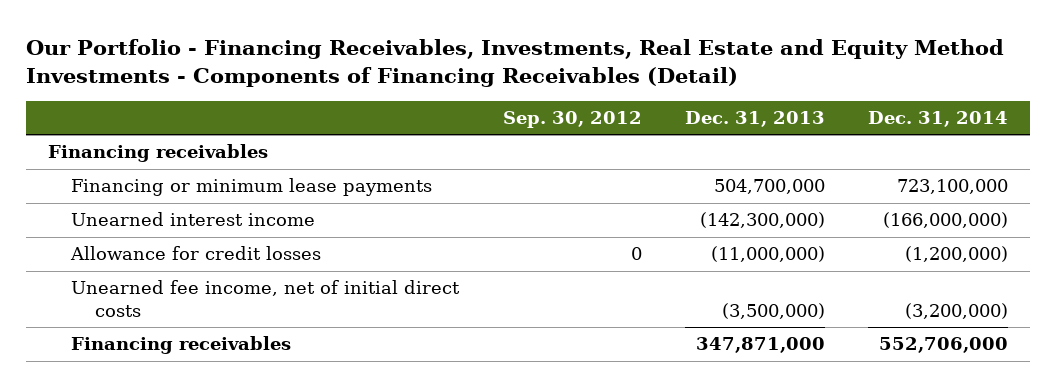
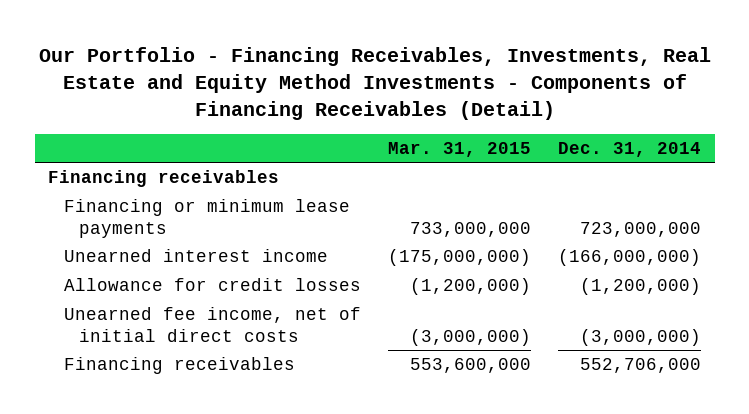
- | Sep. 30, 2012 | Dec. 31, 2013 | Dec. 31, 2014
+ | Mar. 31, 2015 | Dec. 31, 2014
- Financing or minimum lease payments | | 504,700,000 | 723,100,000
+ Financing or minimum lease payments | 733,000,000 | 723,000,000
- Unearned fee income, net of initial direct costs | | (3,500,000) | (3,200,000)
+ Unearned fee income, net of initial direct costs | (3,000,000) | (3,000,000)

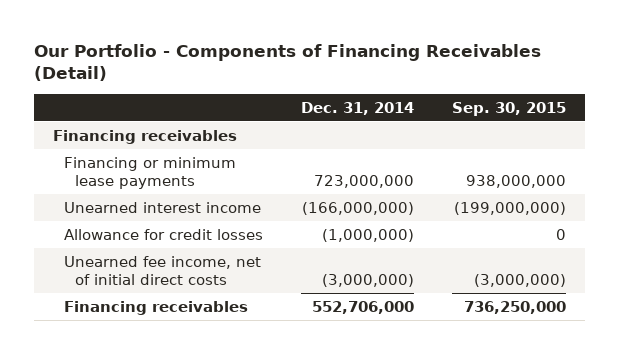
- Our Portfolio - Financing Receivables, Investments, Real Estate and Equity Method Investments - Components of Financing Receivables (Detail)
+ Our Portfolio - Components of Financing Receivables (Detail)
- | Mar. 31, 2015 | Dec. 31, 2014
+ | Dec. 31, 2014 | Sep. 30, 2015
- Allowance for credit losses | (1,200,000) | (1,200,000)
+ Allowance for credit losses | (1,000,000) | 0

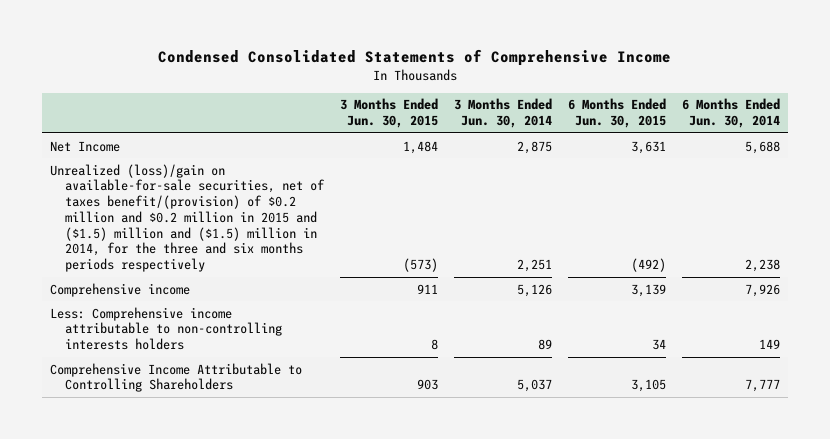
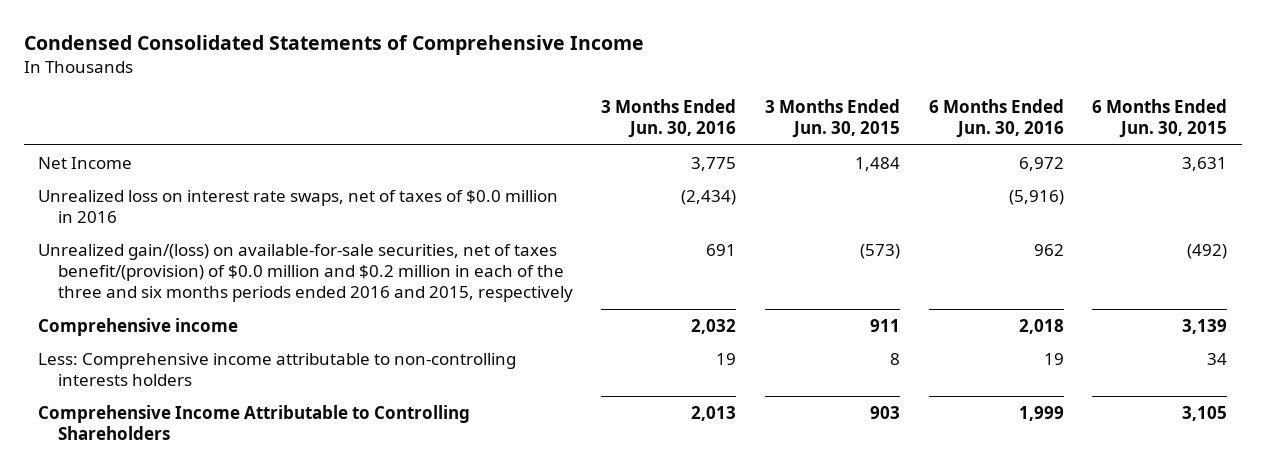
- | 3 Months Ended Jun. 30, 2015 | 3 Months Ended Jun. 30, 2014 | 6 Months Ended Jun. 30, 2015 | 6 Months Ended Jun. 30, 2014
+ | 3 Months Ended Jun. 30, 2016 | 3 Months Ended Jun. 30, 2015 | 6 Months Ended Jun. 30, 2016 | 6 Months Ended Jun. 30, 2015
- Unrealized (loss)/gain on available-for-sale securities, net of taxes benefit/(provision) of $0.2 million and $0.2 million in 2015 and ($1.5) million and ($1.5) million in 2014, for the three and six months periods respectively | (573) | 2,251 | (492) | 2,238
+ Unrealized loss on interest rate swaps, net of taxes of $0.0 million in 2016 | (2,434) | | (5,916) |
+ Unrealized gain/(loss) on available-for-sale securities, net of taxes benefit/(provision) of $0.0 million and $0.2 million in each of the three and six months periods ended 2016 and 2015, respectively | 691 | (573) | 962 | (492)

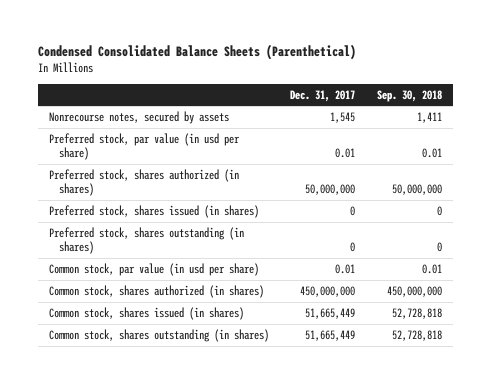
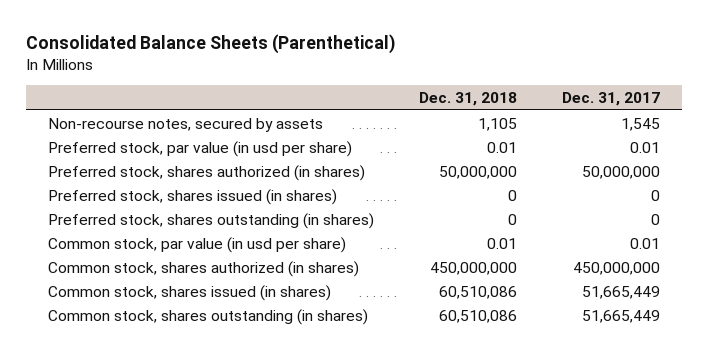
- Condensed Consolidated Balance Sheets (Parenthetical)
+ Consolidated Balance Sheets (Parenthetical)
- | Dec. 31, 2017 | Sep. 30, 2018
+ | Dec. 31, 2018 | Dec. 31, 2017
- Nonrecourse notes, secured by assets | 1,545 | 1,411
+ Non-recourse notes, secured by assets | 1,105 | 1,545

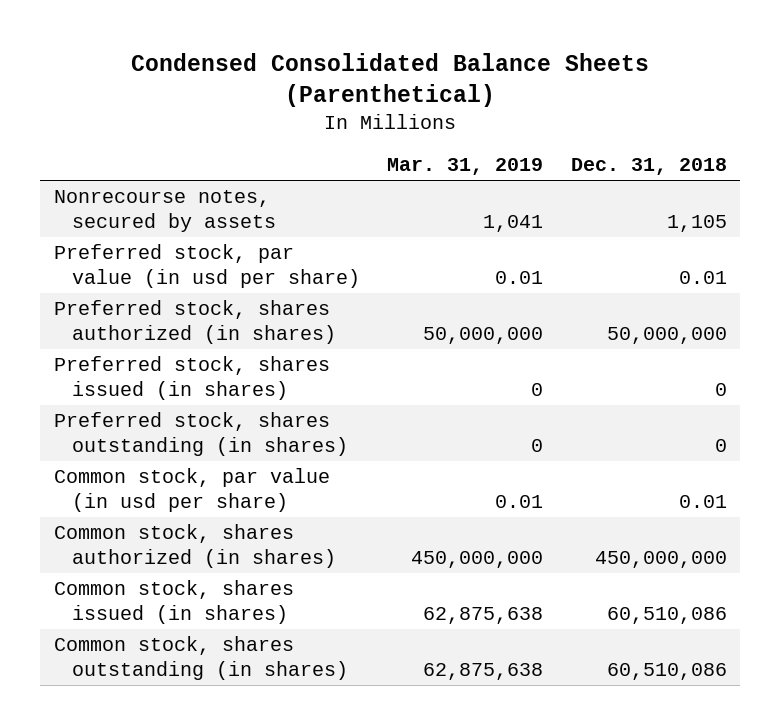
- Consolidated Balance Sheets (Parenthetical)
+ Condensed Consolidated Balance Sheets (Parenthetical)
- | Dec. 31, 2018 | Dec. 31, 2017
+ | Mar. 31, 2019 | Dec. 31, 2018
- Non-recourse notes, secured by assets | 1,105 | 1,545
+ Nonrecourse notes, secured by assets | 1,041 | 1,105

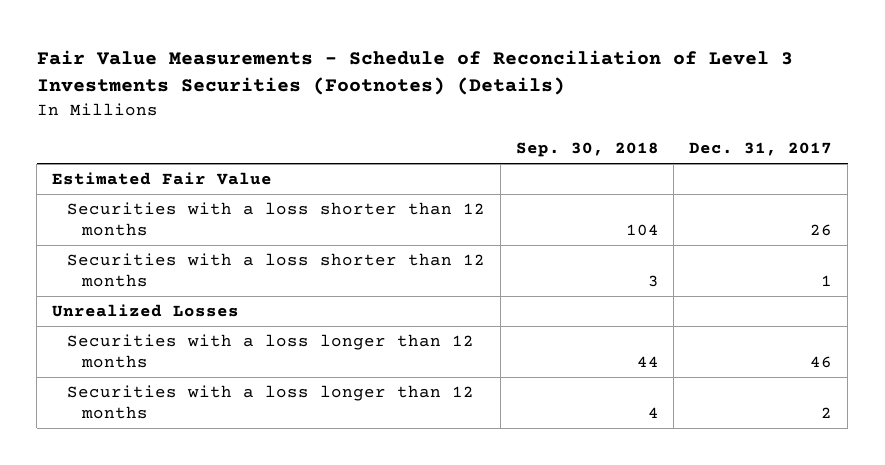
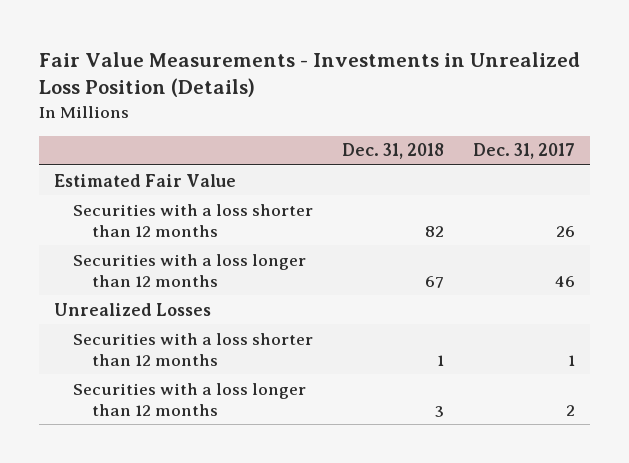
- Fair Value Measurements - Schedule of Reconciliation of Level 3 Investments Securities (Footnotes) (Details)
+ Fair Value Measurements - Investments in Unrealized Loss Position (Details)
- | Sep. 30, 2018 | Dec. 31, 2017
+ | Dec. 31, 2018 | Dec. 31, 2017
moved down: Unrealized Losses
moved down: Securities with a loss shorter than 12 months | 1 | 1

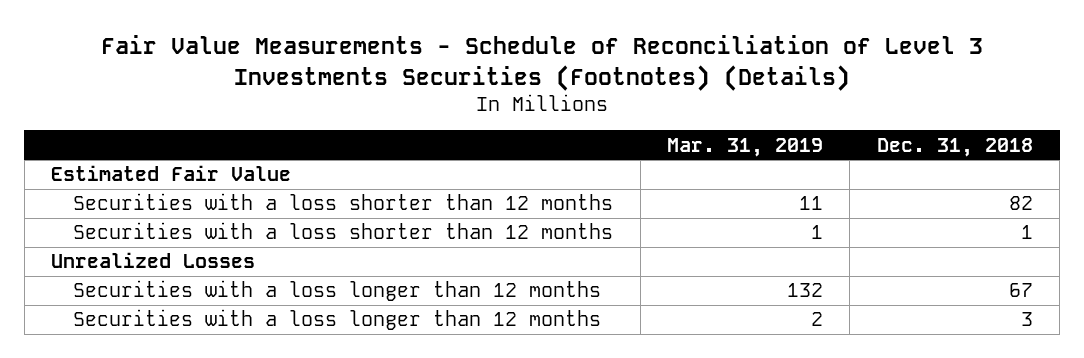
- Fair Value Measurements - Investments in Unrealized Loss Position (Details)
+ Fair Value Measurements - Schedule of Reconciliation of Level 3 Investments Securities (Footnotes) (Details)
- | Dec. 31, 2018 | Dec. 31, 2017
+ | Mar. 31, 2019 | Dec. 31, 2018
moved down: Unrealized Losses
moved down: Securities with a loss longer than 12 months | 132 | 67

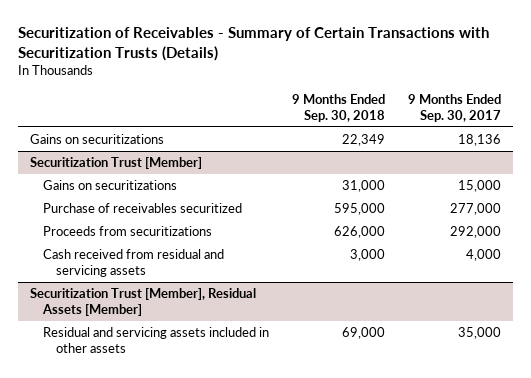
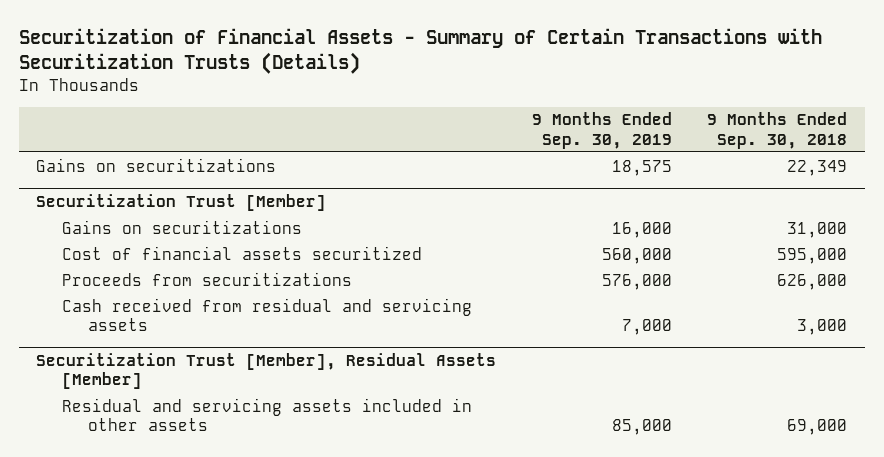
- Securitization of Receivables - Summary of Certain Transactions with Securitization Trusts (Details)
+ Securitization of Financial Assets - Summary of Certain Transactions with Securitization Trusts (Details)
- | 9 Months Ended Sep. 30, 2018 | 9 Months Ended Sep. 30, 2017
+ | 9 Months Ended Sep. 30, 2019 | 9 Months Ended Sep. 30, 2018
@ Securitization Trust [Member]
- Purchase of receivables securitized | 595,000 | 277,000
+ Cost of financial assets securitized | 560,000 | 595,000

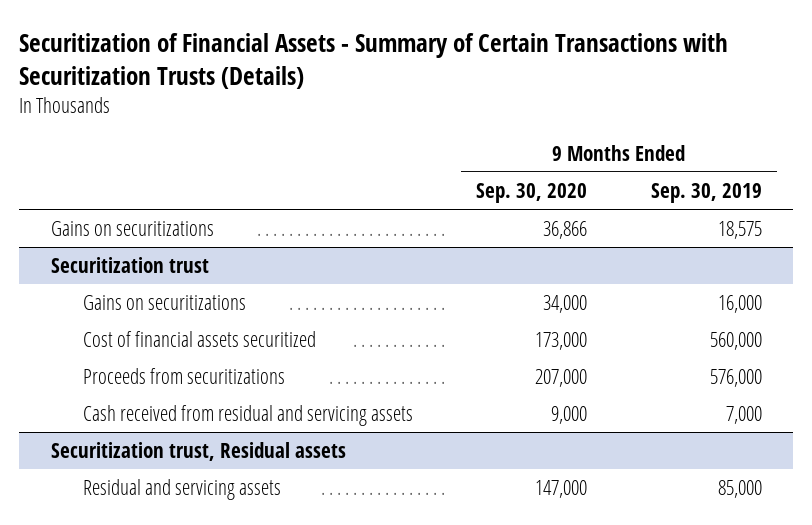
- | 9 Months Ended Sep. 30, 2019 | 9 Months Ended Sep. 30, 2018
+ | 9 Months Ended Sep. 30, 2020 | 9 Months Ended Sep. 30, 2019
- Securitization Trust [Member]
+ Securitization trust
- Securitization Trust [Member], Residual Assets [Member]
- Residual and servicing assets included in other assets | 85,000 | 69,000
+ Securitization trust, Residual assets
+ Residual and servicing assets | 147,000 | 85,000

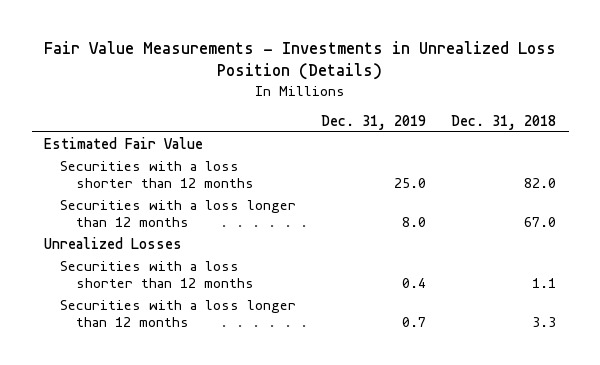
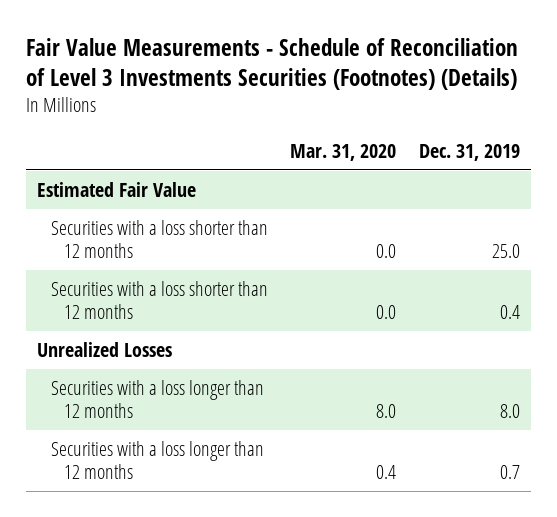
- Fair Value Measurements - Investments in Unrealized Loss Position (Details)
+ Fair Value Measurements - Schedule of Reconciliation of Level 3 Investments Securities (Footnotes) (Details)
- | Dec. 31, 2019 | Dec. 31, 2018
+ | Mar. 31, 2020 | Dec. 31, 2019
moved down: Unrealized Losses
moved down: Securities with a loss longer than 12 months | 8.0 | 8.0

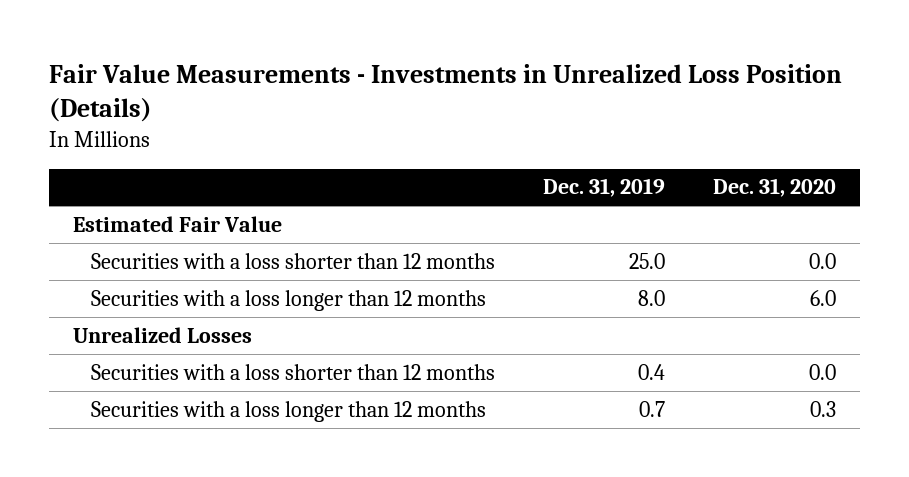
- Fair Value Measurements - Schedule of Reconciliation of Level 3 Investments Securities (Footnotes) (Details)
+ Fair Value Measurements - Investments in Unrealized Loss Position (Details)
- | Mar. 31, 2020 | Dec. 31, 2019
+ | Dec. 31, 2019 | Dec. 31, 2020
moved down: Unrealized Losses
moved down: Securities with a loss shorter than 12 months | 0.4 | 0.0

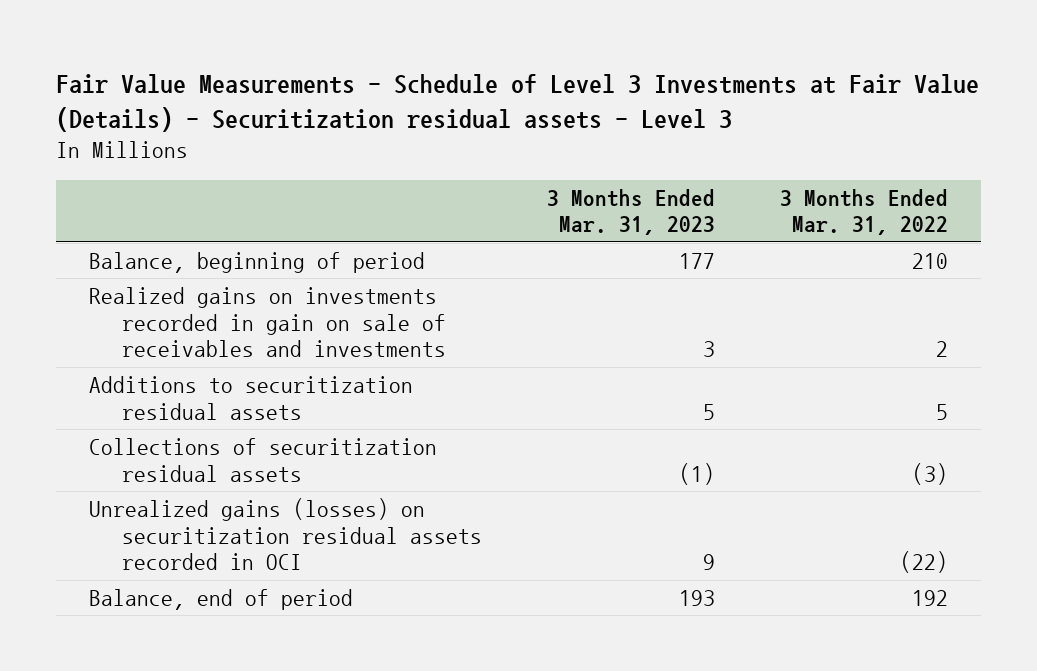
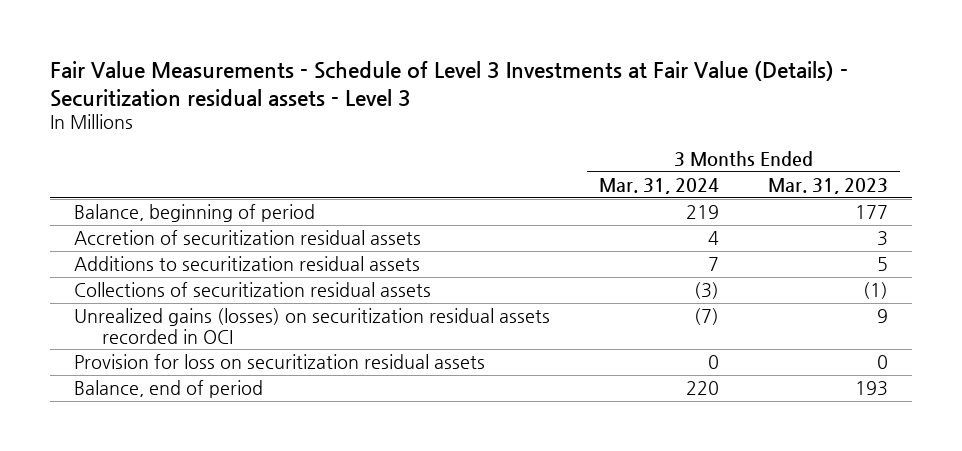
- | 3 Months Ended Mar. 31, 2023 | 3 Months Ended Mar. 31, 2022
+ | 3 Months Ended Mar. 31, 2024 | 3 Months Ended Mar. 31, 2023
- Realized gains on investments recorded in gain on sale of receivables and investments | 3 | 2
+ Accretion of securitization residual assets | 4 | 3
+ Provision for loss on securitization residual assets | 0 | 0

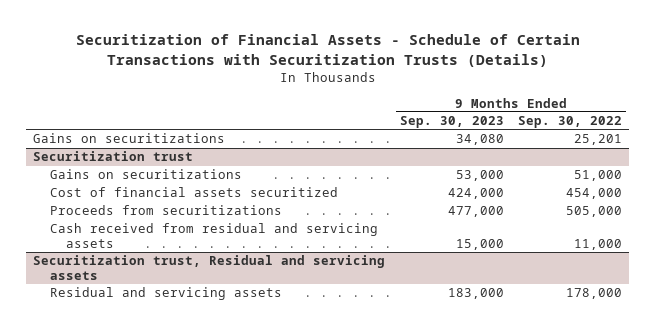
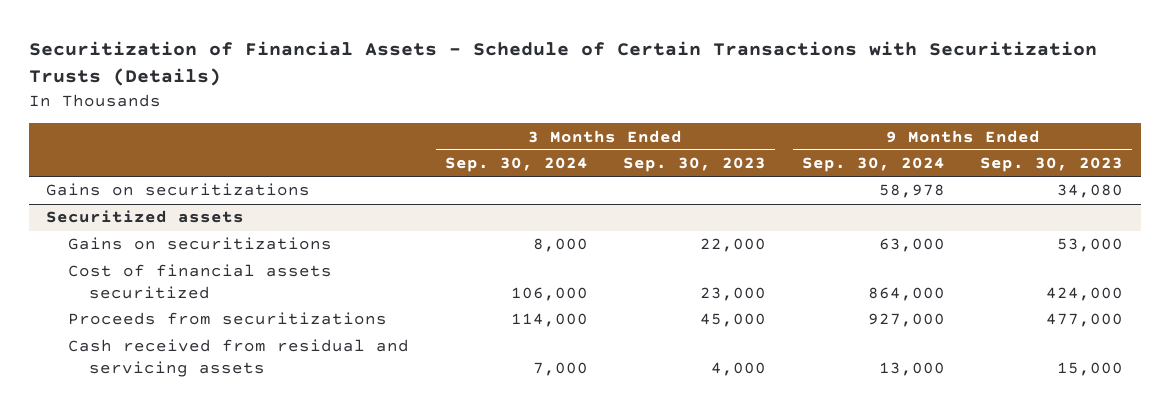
- | 9 Months Ended Sep. 30, 2023 | 9 Months Ended Sep. 30, 2022
+ | 3 Months Ended Sep. 30, 2024 | 3 Months Ended Sep. 30, 2023 | 9 Months Ended Sep. 30, 2024 | 9 Months Ended Sep. 30, 2023
- Securitization trust
+ Securitized assets
- Securitization trust, Residual and servicing assets
- Residual and servicing assets | 183,000 | 178,000

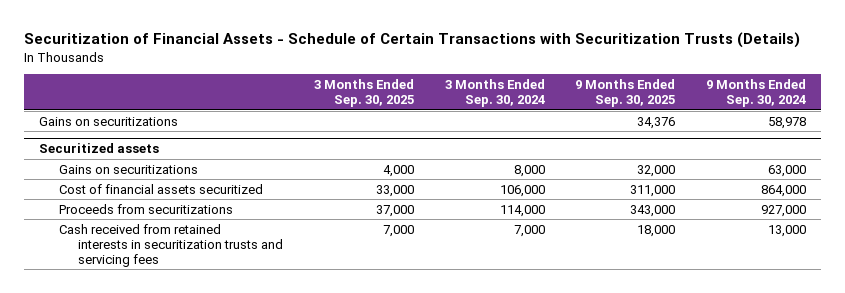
- | 3 Months Ended Sep. 30, 2024 | 3 Months Ended Sep. 30, 2023 | 9 Months Ended Sep. 30, 2024 | 9 Months Ended Sep. 30, 2023
+ | 3 Months Ended Sep. 30, 2025 | 3 Months Ended Sep. 30, 2024 | 9 Months Ended Sep. 30, 2025 | 9 Months Ended Sep. 30, 2024
@ Securitized assets
- Cash received from residual and servicing assets | 7,000 | 4,000 | 13,000 | 15,000
+ Cash received from retained interests in securitization trusts and servicing fees | 7,000 | 7,000 | 18,000 | 13,000

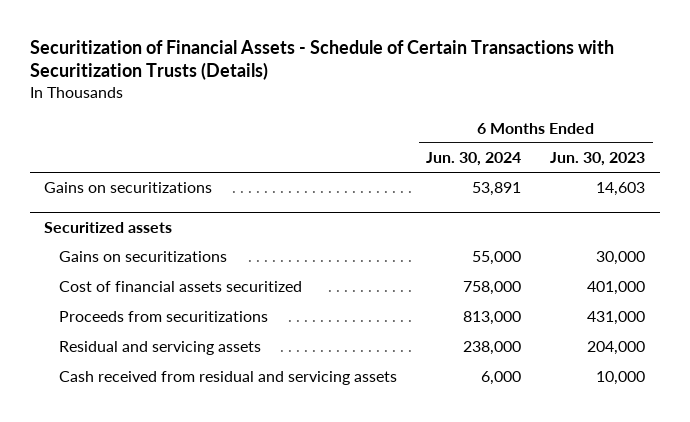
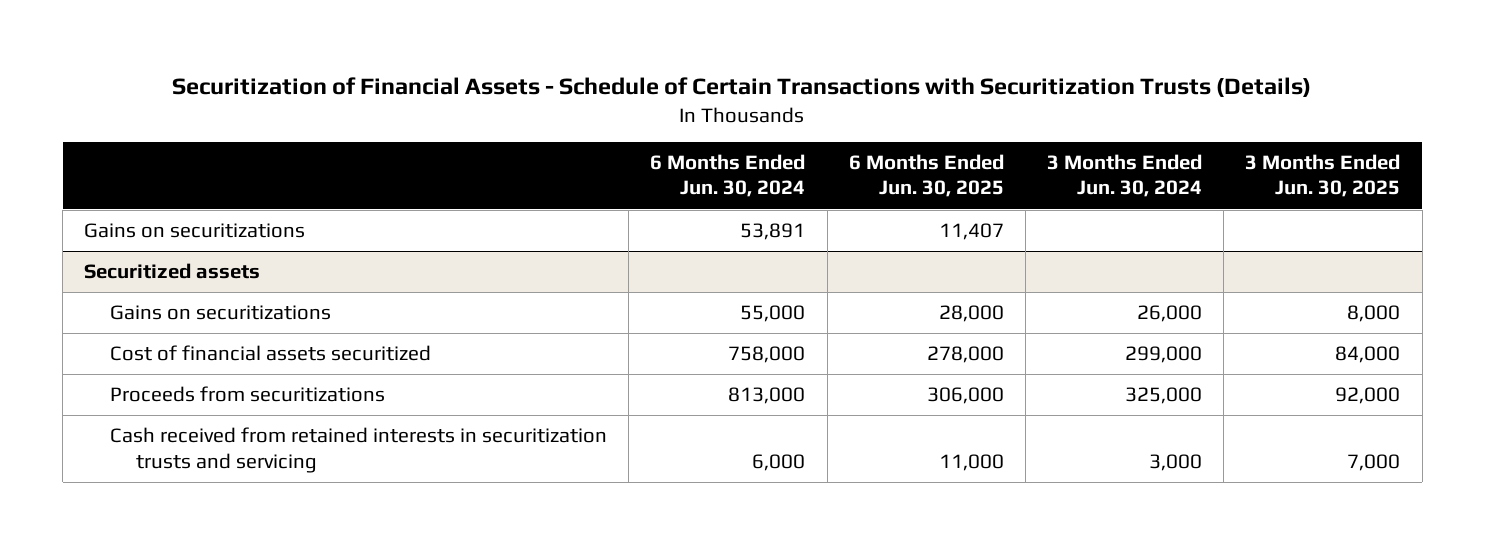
- | 6 Months Ended Jun. 30, 2024 | 6 Months Ended Jun. 30, 2023
+ | 6 Months Ended Jun. 30, 2024 | 6 Months Ended Jun. 30, 2025 | 3 Months Ended Jun. 30, 2024 | 3 Months Ended Jun. 30, 2025
@ Securitized assets
- Residual and servicing assets | 238,000 | 204,000
- Cash received from residual and servicing assets | 6,000 | 10,000
+ Cash received from retained interests in securitization trusts and servicing | 6,000 | 11,000 | 3,000 | 7,000

